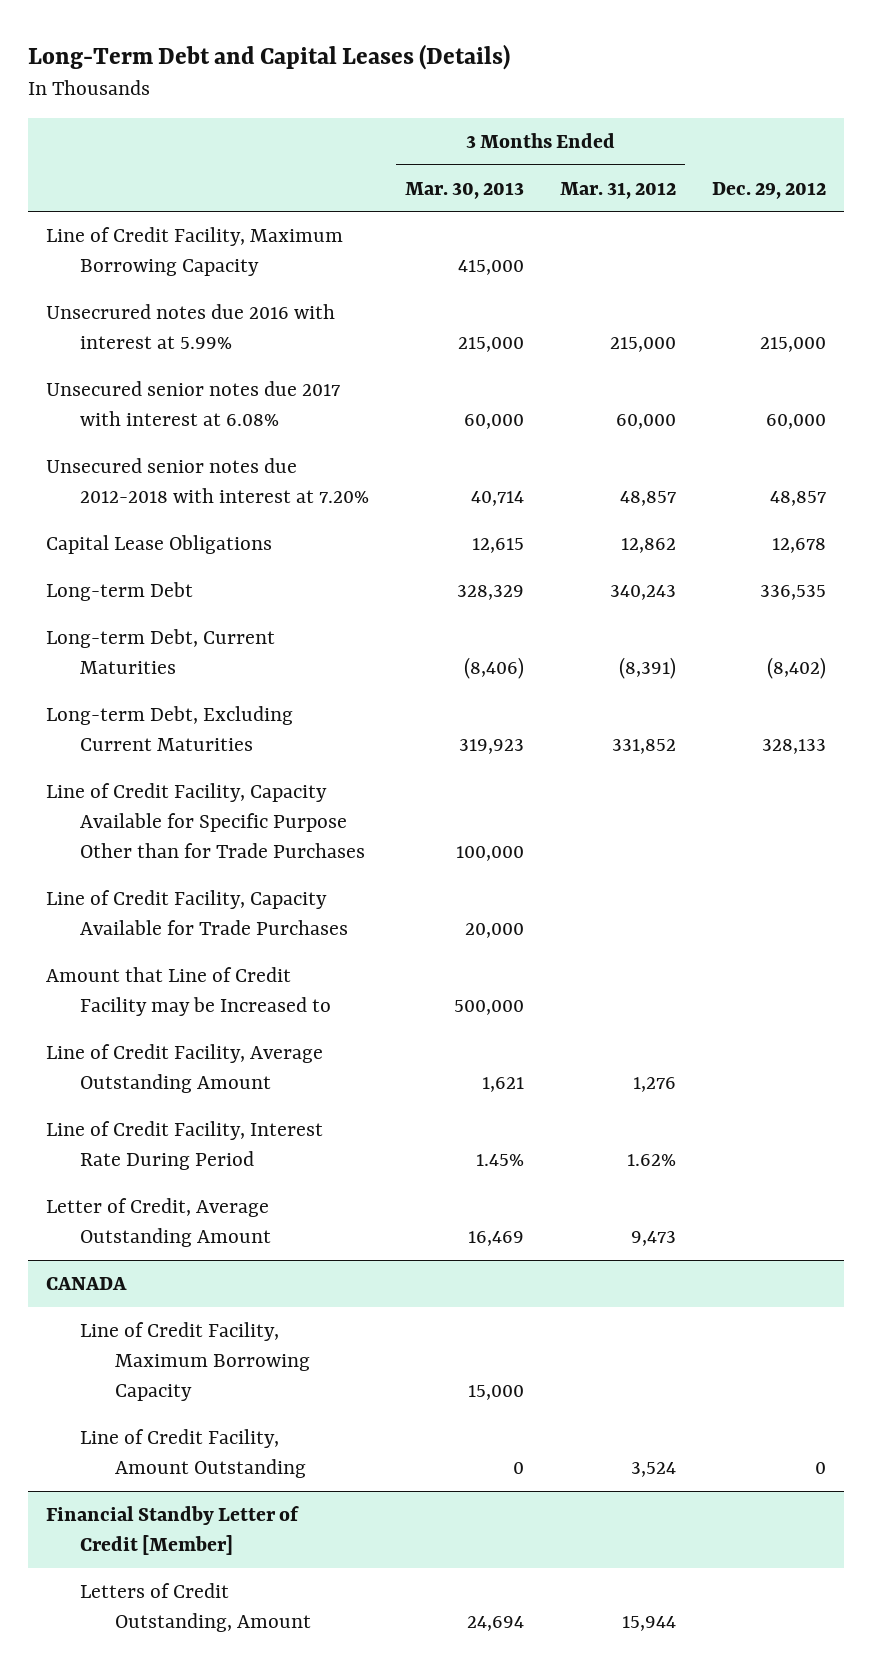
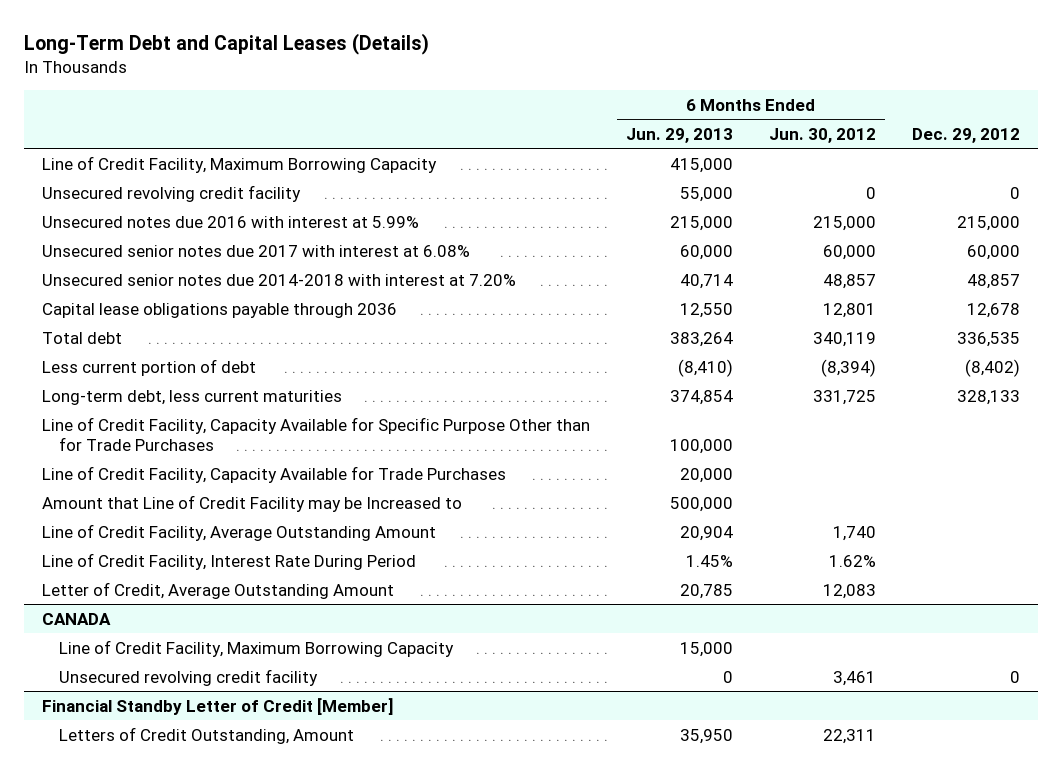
- | 3 Months Ended Mar. 30, 2013 | 3 Months Ended Mar. 31, 2012 | Dec. 29, 2012
+ | 6 Months Ended Jun. 29, 2013 | 6 Months Ended Jun. 30, 2012 | Dec. 29, 2012
- Unsecrured notes due 2016 with interest at 5.99% | 215,000 | 215,000 | 215,000
+ Unsecured revolving credit facility | 55,000 | 0 | 0
+ Unsecured notes due 2016 with interest at 5.99% | 215,000 | 215,000 | 215,000
- Unsecured senior notes due 2012-2018 with interest at 7.20% | 40,714 | 48,857 | 48,857
- Capital Lease Obligations | 12,615 | 12,862 | 12,678
- Long-term Debt | 328,329 | 340,243 | 336,535
- Long-term Debt, Current Maturities | (8,406) | (8,391) | (8,402)
- Long-term Debt, Excluding Current Maturities | 319,923 | 331,852 | 328,133
+ Unsecured senior notes due 2014-2018 with interest at 7.20% | 40,714 | 48,857 | 48,857
+ Capital lease obligations payable through 2036 | 12,550 | 12,801 | 12,678
+ Total debt | 383,264 | 340,119 | 336,535
+ Less current portion of debt | (8,410) | (8,394) | (8,402)
+ Long-term debt, less current maturities | 374,854 | 331,725 | 328,133
@ CANADA
- Line of Credit Facility, Amount Outstanding | 0 | 3,524 | 0
+ Unsecured revolving credit facility | 0 | 3,461 | 0

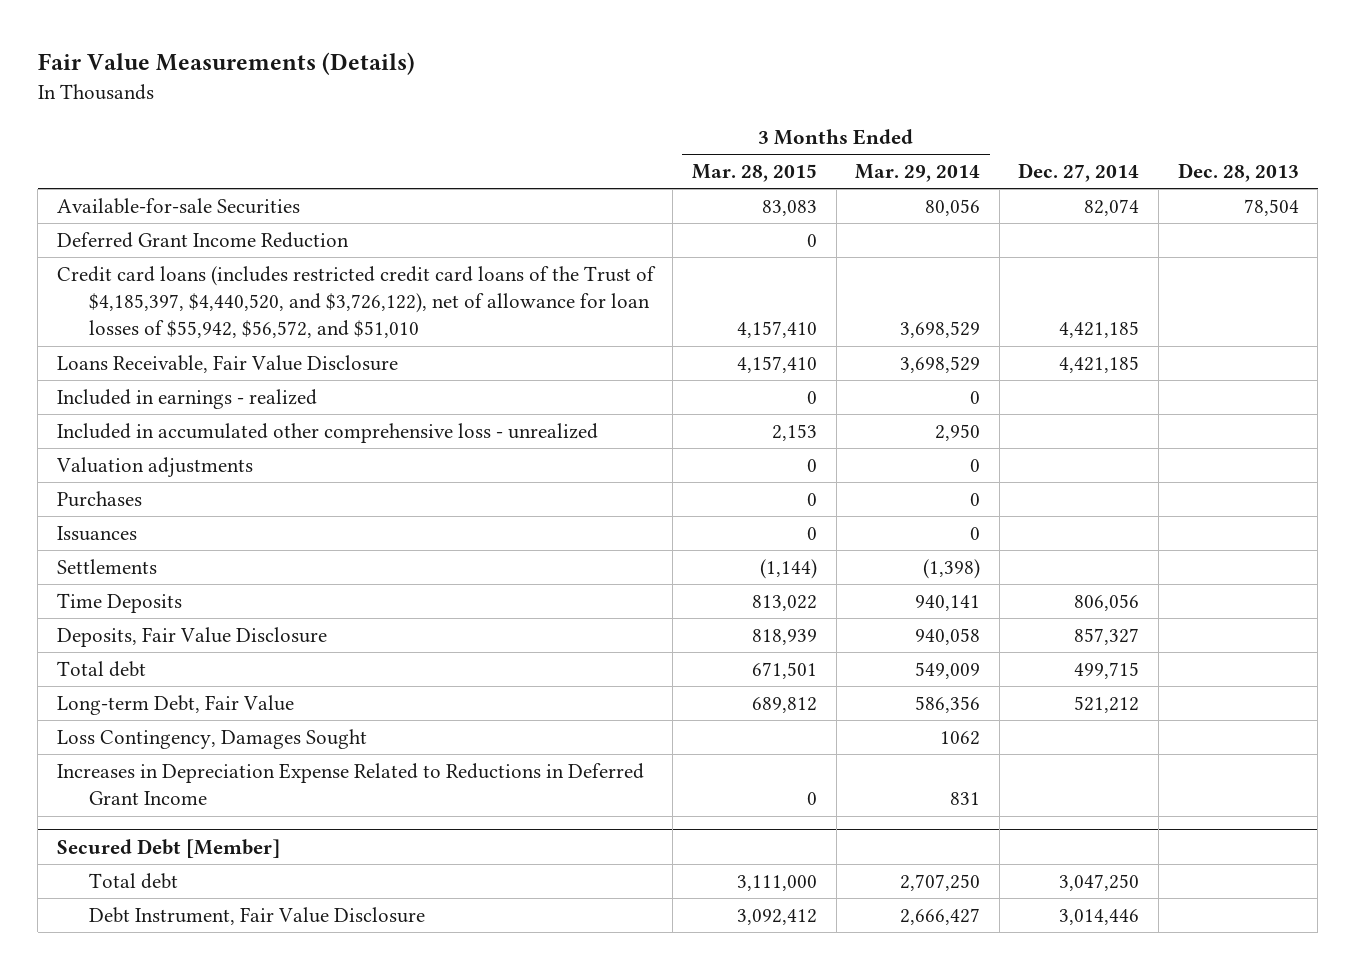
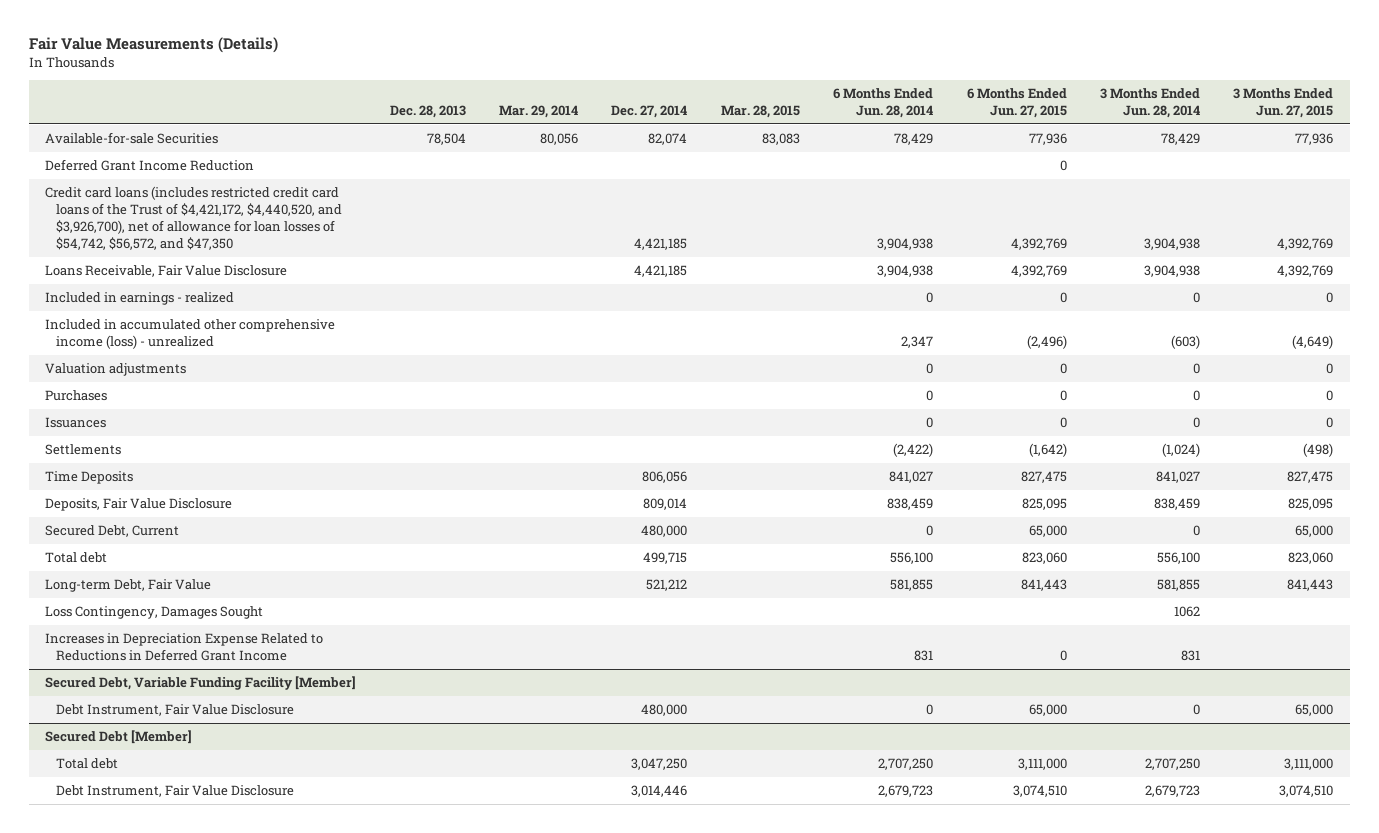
- | 3 Months Ended Mar. 28, 2015 | 3 Months Ended Mar. 29, 2014 | Dec. 27, 2014 | Dec. 28, 2013
+ | Dec. 28, 2013 | Mar. 29, 2014 | Dec. 27, 2014 | Mar. 28, 2015 | 6 Months Ended Jun. 28, 2014 | 6 Months Ended Jun. 27, 2015 | 3 Months Ended Jun. 28, 2014 | 3 Months Ended Jun. 27, 2015
- Credit card loans (includes restricted credit card loans of the Trust of $4,185,397, $4,440,520, and $3,726,122), net of allowance for loan losses of $55,942, $56,572, and $51,010 | 4,157,410 | 3,698,529 | 4,421,185 |
+ Credit card loans (includes restricted credit card loans of the Trust of $4,421,172, $4,440,520, and $3,926,700), net of allowance for loan losses of $54,742, $56,572, and $47,350 | | | 4,421,185 | | 3,904,938 | 4,392,769 | 3,904,938 | 4,392,769
- Included in accumulated other comprehensive loss - unrealized | 2,153 | 2,950 | |
+ Included in accumulated other comprehensive income (loss) - unrealized | | | | | 2,347 | (2,496) | (603) | (4,649)
- Deposits, Fair Value Disclosure | 818,939 | 940,058 | 857,327 |
+ Deposits, Fair Value Disclosure | | | 809,014 | | 838,459 | 825,095 | 838,459 | 825,095
+ Secured Debt, Current | | | 480,000 | | 0 | 65,000 | 0 | 65,000
+ Secured Debt, Variable Funding Facility [Member]
+ Debt Instrument, Fair Value Disclosure | | | 480,000 | | 0 | 65,000 | 0 | 65,000

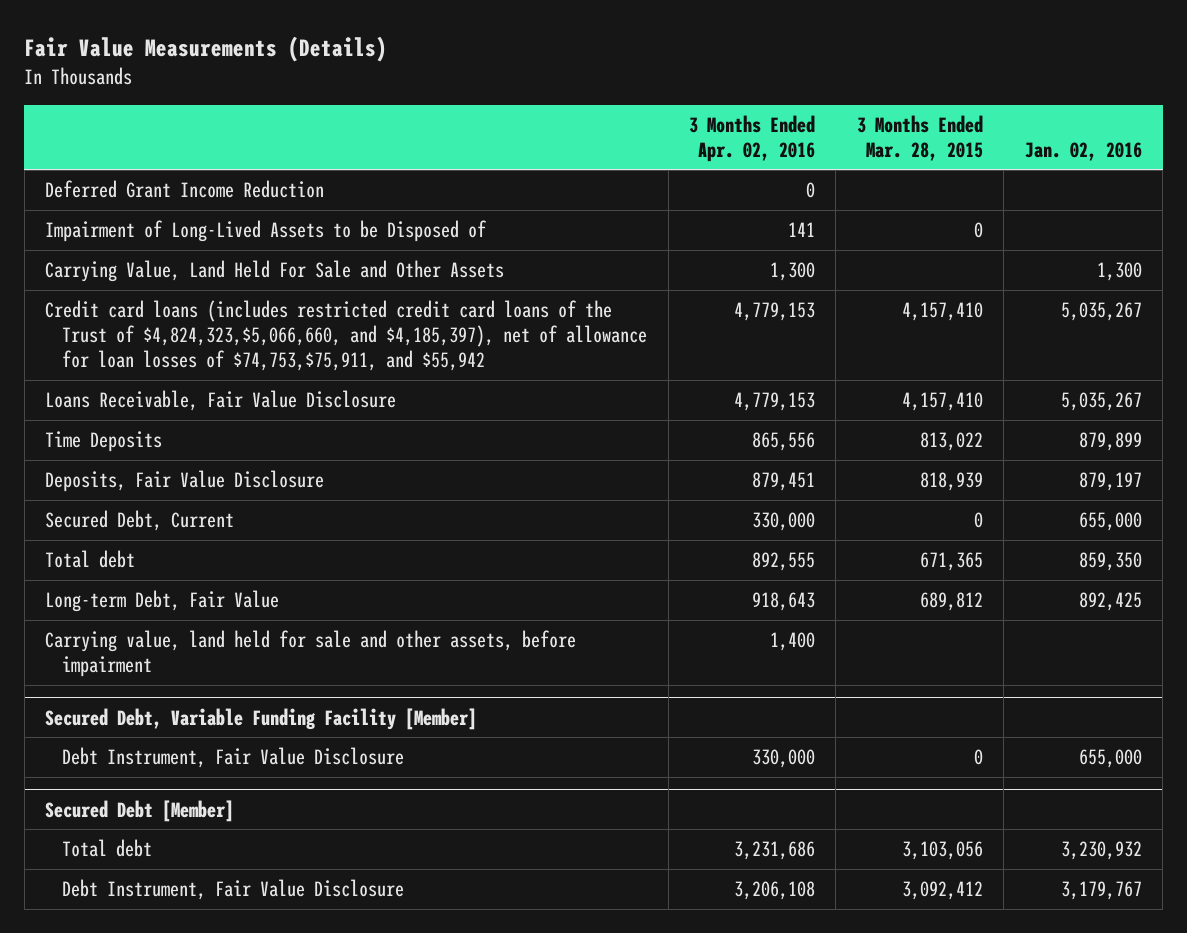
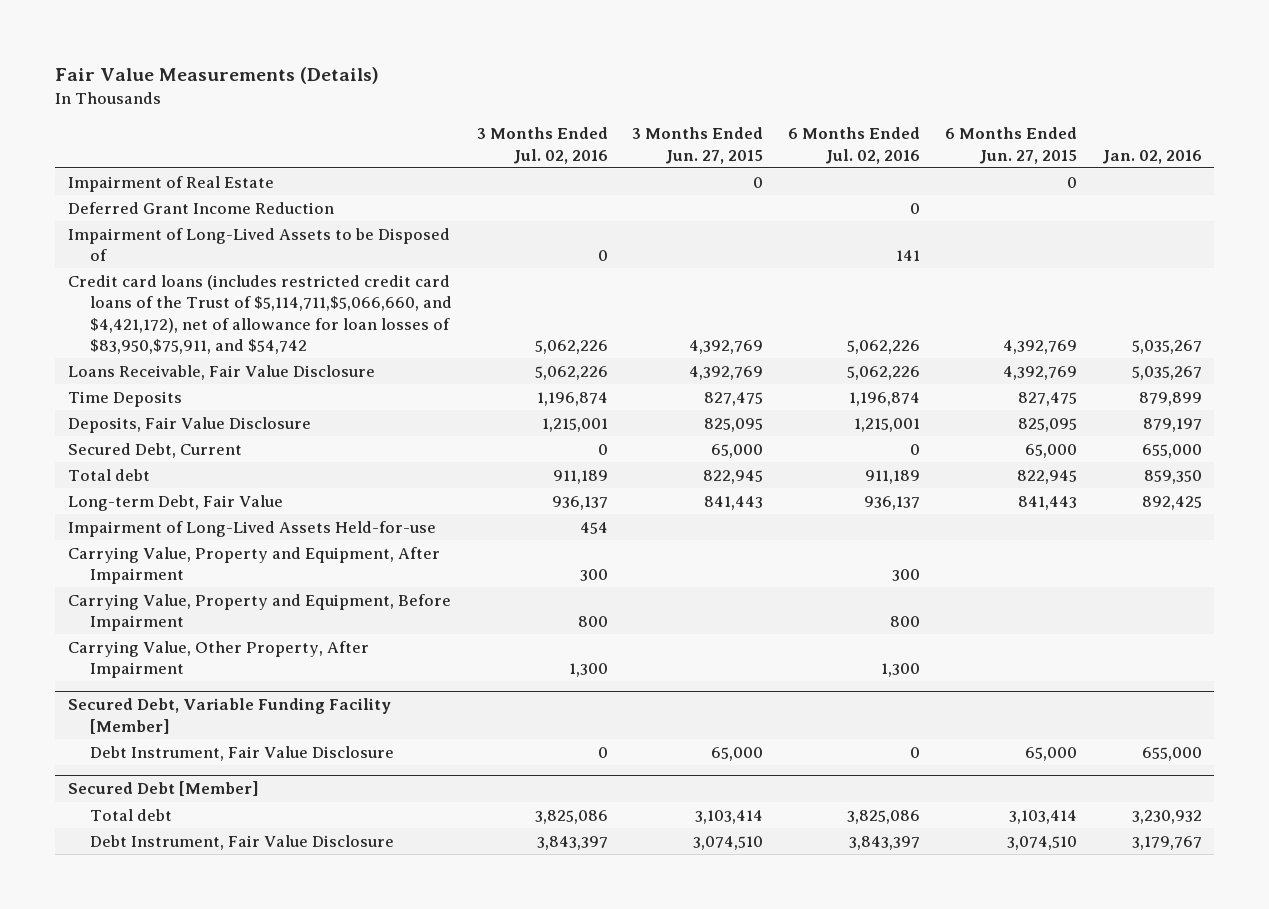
- | 3 Months Ended Apr. 02, 2016 | 3 Months Ended Mar. 28, 2015 | Jan. 02, 2016
+ | 3 Months Ended Jul. 02, 2016 | 3 Months Ended Jun. 27, 2015 | 6 Months Ended Jul. 02, 2016 | 6 Months Ended Jun. 27, 2015 | Jan. 02, 2016
+ Impairment of Real Estate | | 0 | | 0 |
- Carrying Value, Land Held For Sale and Other Assets | 1,300 | | 1,300
- Credit card loans (includes restricted credit card loans of the Trust of $4,824,323,$5,066,660, and $4,185,397), net of allowance for loan losses of $74,753,$75,911, and $55,942 | 4,779,153 | 4,157,410 | 5,035,267
+ Credit card loans (includes restricted credit card loans of the Trust of $5,114,711,$5,066,660, and $4,421,172), net of allowance for loan losses of $83,950,$75,911, and $54,742 | 5,062,226 | 4,392,769 | 5,062,226 | 4,392,769 | 5,035,267
- Carrying value, land held for sale and other assets, before impairment | 1,400 | |
+ Impairment of Long-Lived Assets Held-for-use | 454 | | | |
+ Carrying Value, Property and Equipment, After Impairment | 300 | | 300 | |
+ Carrying Value, Property and Equipment, Before Impairment | 800 | | 800 | |
+ Carrying Value, Other Property, After Impairment | 1,300 | | 1,300 | |

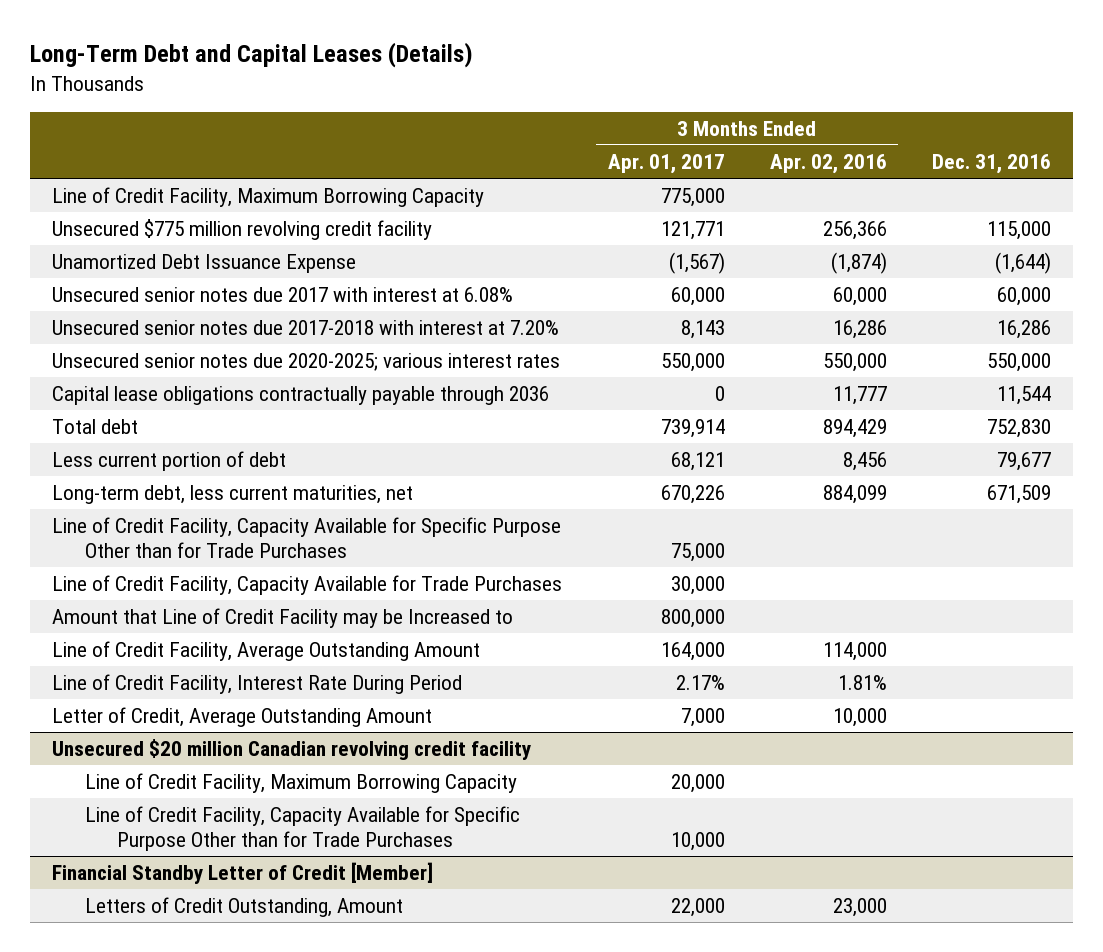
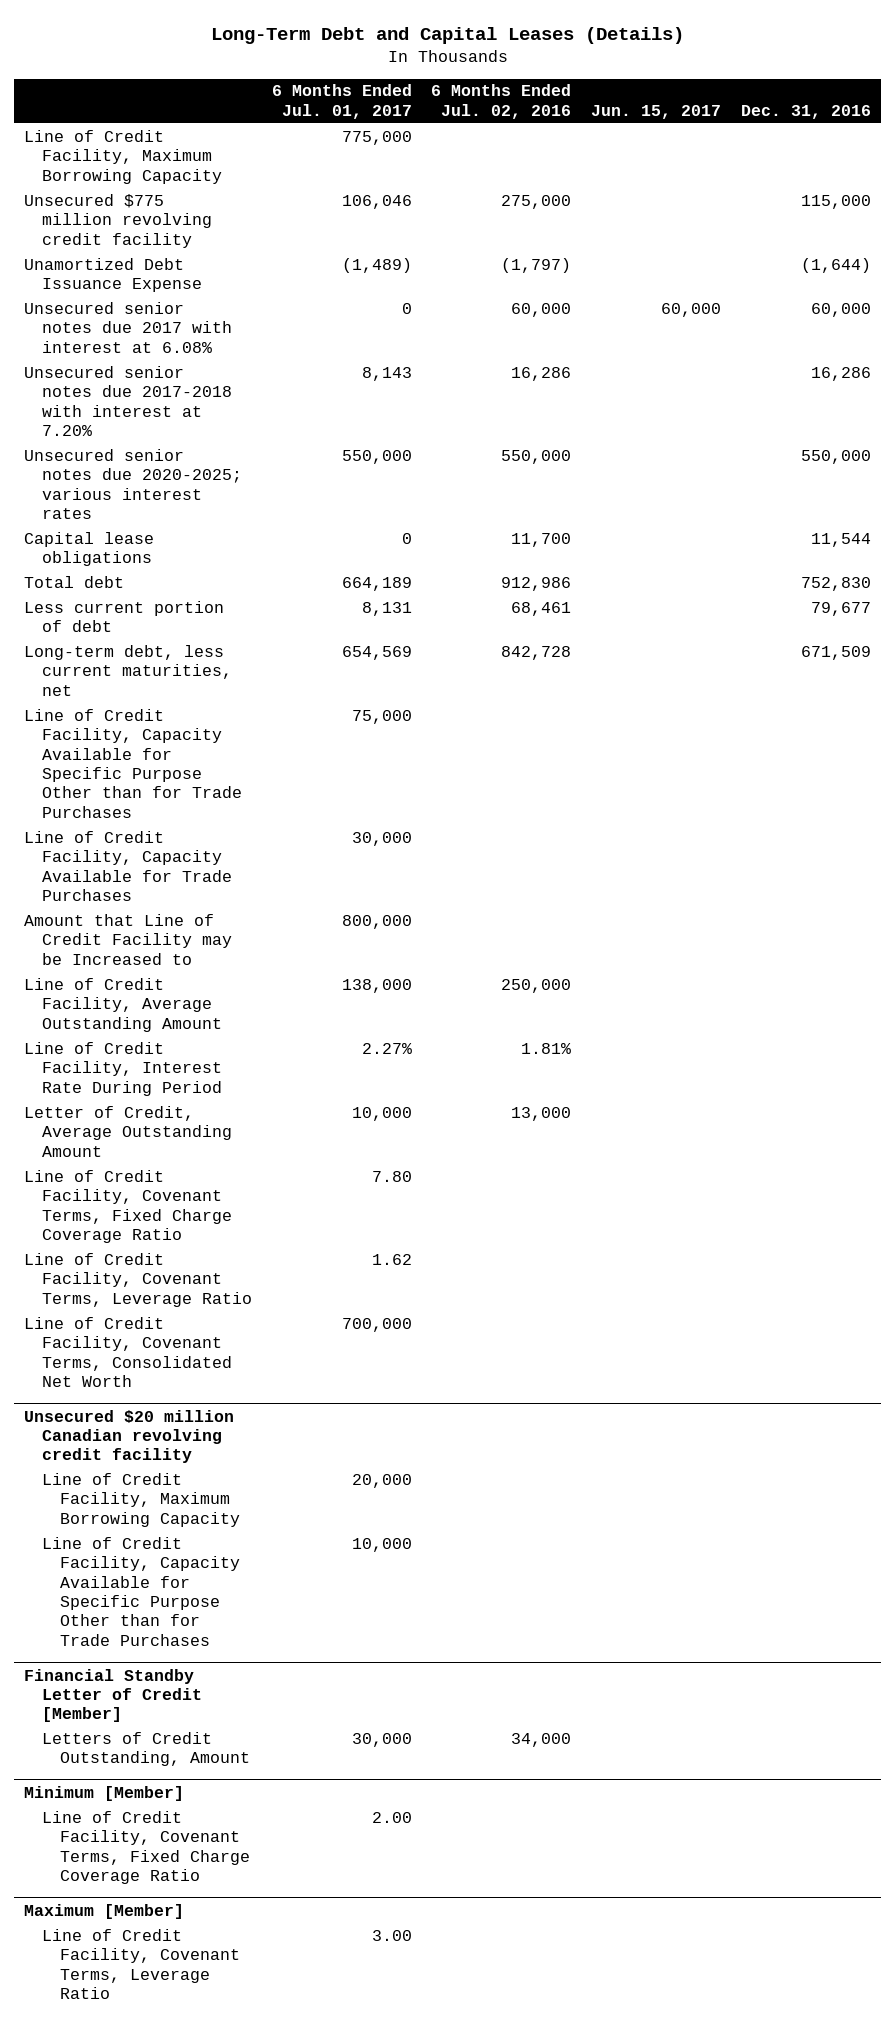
- | 3 Months Ended Apr. 01, 2017 | 3 Months Ended Apr. 02, 2016 | Dec. 31, 2016
+ | 6 Months Ended Jul. 01, 2017 | 6 Months Ended Jul. 02, 2016 | Jun. 15, 2017 | Dec. 31, 2016
- Capital lease obligations contractually payable through 2036 | 0 | 11,777 | 11,544
+ Capital lease obligations | 0 | 11,700 | | 11,544
+ Line of Credit Facility, Covenant Terms, Fixed Charge Coverage Ratio | 7.80 | | |
+ Line of Credit Facility, Covenant Terms, Leverage Ratio | 1.62 | | |
+ Line of Credit Facility, Covenant Terms, Consolidated Net Worth | 700,000 | | |
+ Minimum [Member]
+ Line of Credit Facility, Covenant Terms, Fixed Charge Coverage Ratio | 2.00 | | |
+ Maximum [Member]
+ Line of Credit Facility, Covenant Terms, Leverage Ratio | 3.00 | | |

